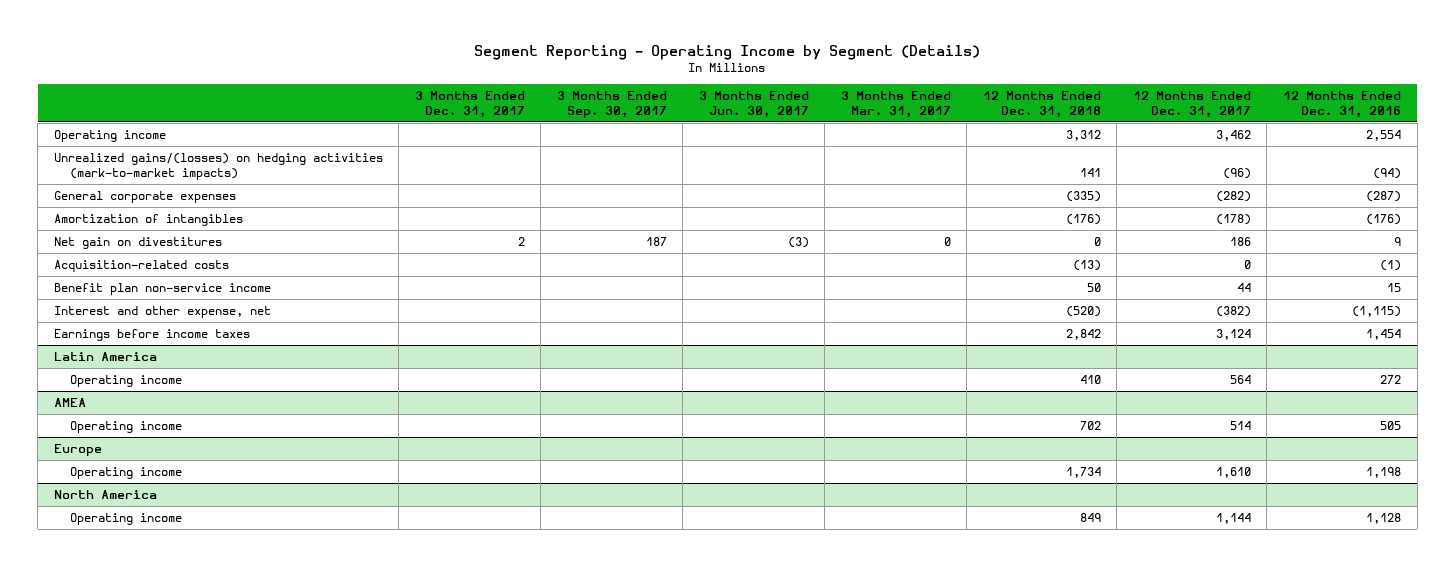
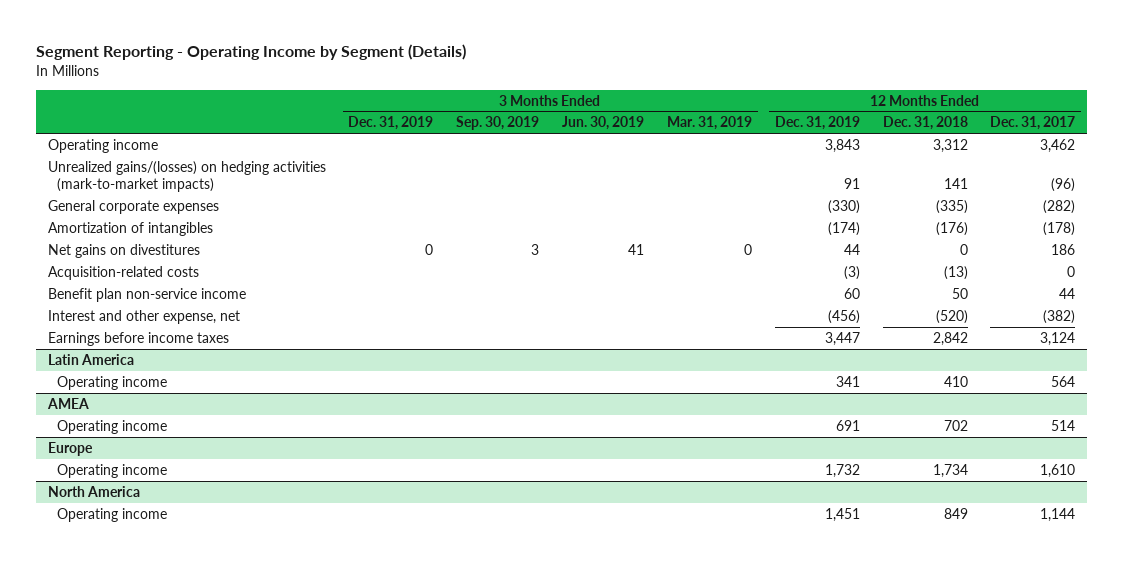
- | 3 Months Ended Dec. 31, 2017 | 3 Months Ended Sep. 30, 2017 | 3 Months Ended Jun. 30, 2017 | 3 Months Ended Mar. 31, 2017 | 12 Months Ended Dec. 31, 2018 | 12 Months Ended Dec. 31, 2017 | 12 Months Ended Dec. 31, 2016
+ | 3 Months Ended Dec. 31, 2019 | 3 Months Ended Sep. 30, 2019 | 3 Months Ended Jun. 30, 2019 | 3 Months Ended Mar. 31, 2019 | 12 Months Ended Dec. 31, 2019 | 12 Months Ended Dec. 31, 2018 | 12 Months Ended Dec. 31, 2017
- Net gain on divestitures | 2 | 187 | (3) | 0 | 0 | 186 | 9
+ Net gains on divestitures | 0 | 3 | 41 | 0 | 44 | 0 | 186

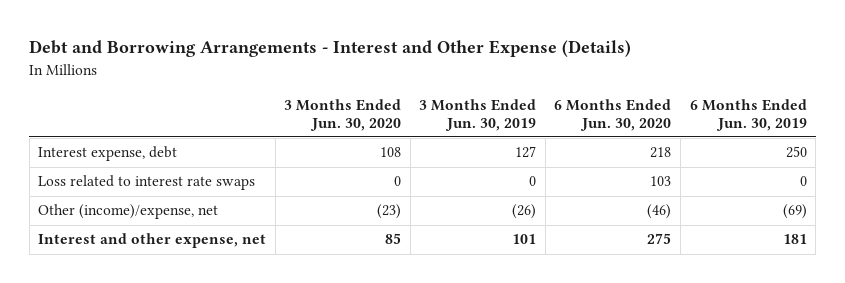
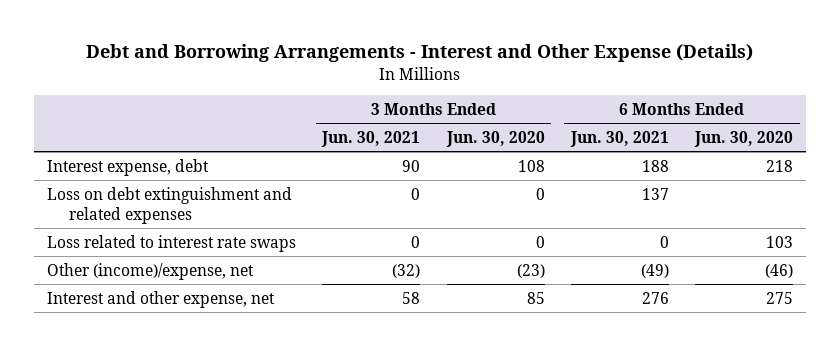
- | 3 Months Ended Jun. 30, 2020 | 3 Months Ended Jun. 30, 2019 | 6 Months Ended Jun. 30, 2020 | 6 Months Ended Jun. 30, 2019
+ | 3 Months Ended Jun. 30, 2021 | 3 Months Ended Jun. 30, 2020 | 6 Months Ended Jun. 30, 2021 | 6 Months Ended Jun. 30, 2020
+ Loss on debt extinguishment and related expenses | 0 | 0 | 137 |

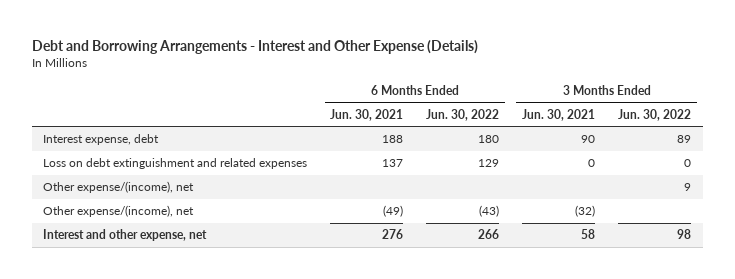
- | 3 Months Ended Jun. 30, 2021 | 3 Months Ended Jun. 30, 2020 | 6 Months Ended Jun. 30, 2021 | 6 Months Ended Jun. 30, 2020
+ | 6 Months Ended Jun. 30, 2021 | 6 Months Ended Jun. 30, 2022 | 3 Months Ended Jun. 30, 2021 | 3 Months Ended Jun. 30, 2022
- Loss related to interest rate swaps | 0 | 0 | 0 | 103
- Other (income)/expense, net | (32) | (23) | (49) | (46)
+ Other expense/(income), net | | | | 9
+ Other expense/(income), net | (49) | (43) | (32) |

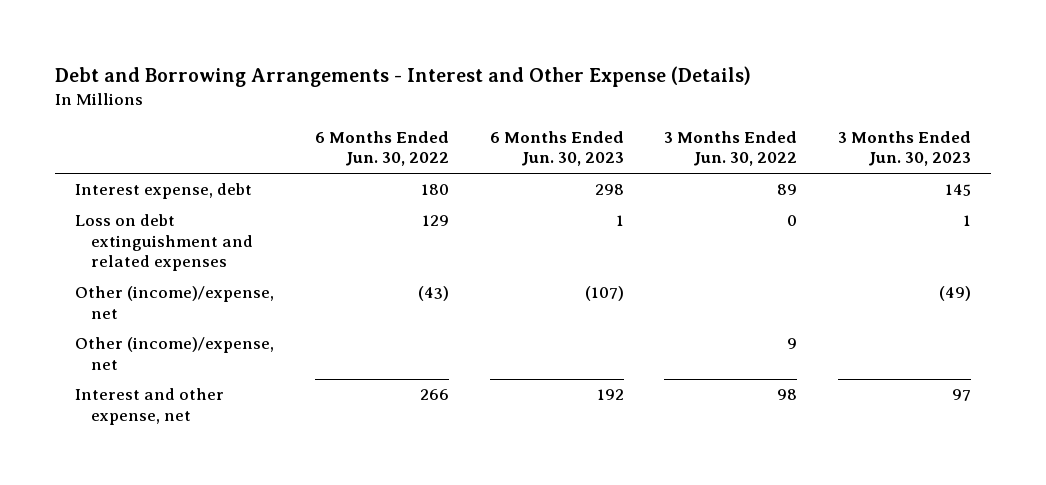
- | 6 Months Ended Jun. 30, 2021 | 6 Months Ended Jun. 30, 2022 | 3 Months Ended Jun. 30, 2021 | 3 Months Ended Jun. 30, 2022
+ | 6 Months Ended Jun. 30, 2022 | 6 Months Ended Jun. 30, 2023 | 3 Months Ended Jun. 30, 2022 | 3 Months Ended Jun. 30, 2023
- Other expense/(income), net | | | | 9
- Other expense/(income), net | (49) | (43) | (32) |
+ Other (income)/expense, net | (43) | (107) | | (49)
+ Other (income)/expense, net | | | 9 |

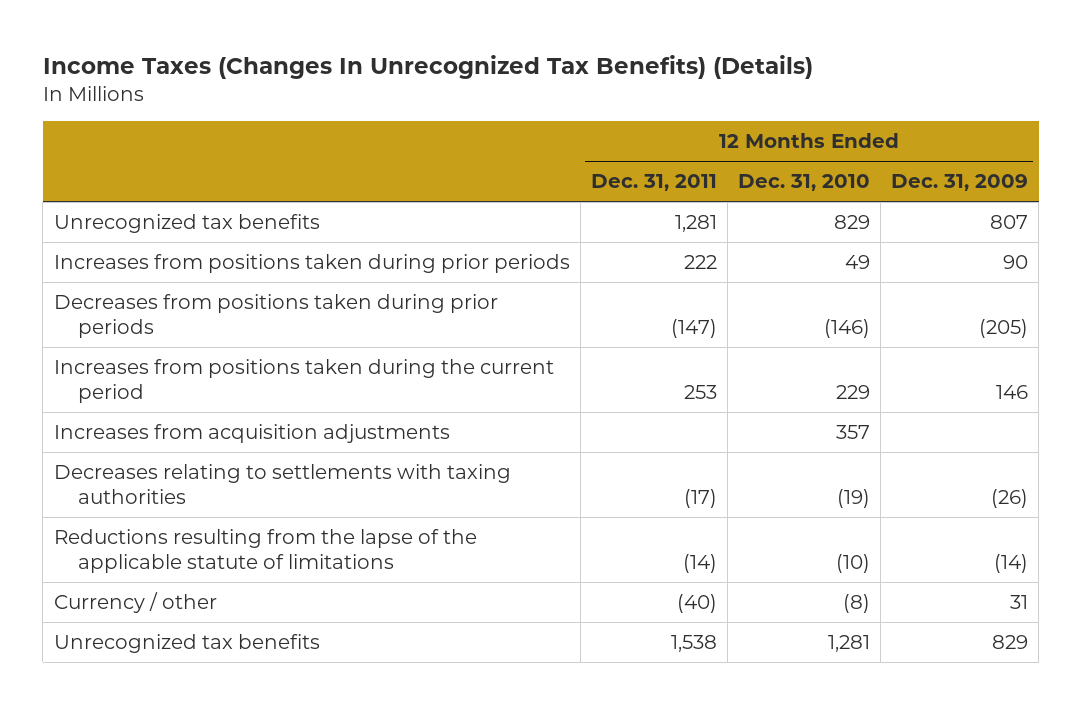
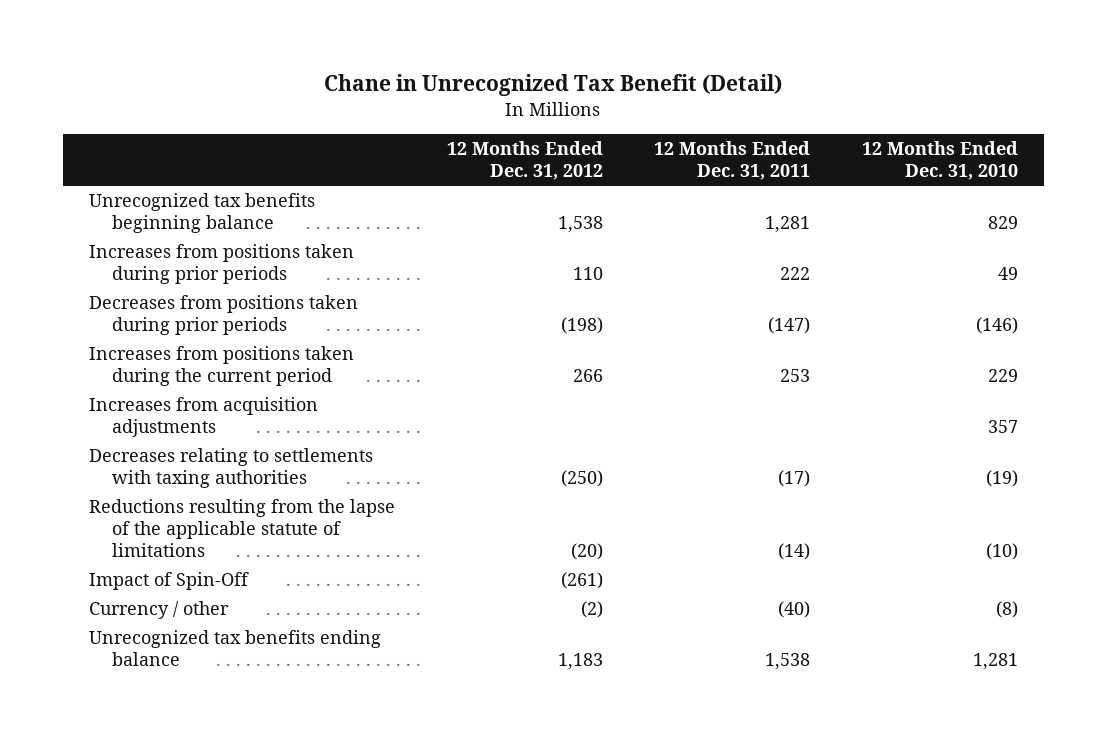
- Income Taxes (Changes In Unrecognized Tax Benefits) (Details)
+ Chane in Unrecognized Tax Benefit (Detail)
- | 12 Months Ended Dec. 31, 2011 | 12 Months Ended Dec. 31, 2010 | 12 Months Ended Dec. 31, 2009
+ | 12 Months Ended Dec. 31, 2012 | 12 Months Ended Dec. 31, 2011 | 12 Months Ended Dec. 31, 2010
- Unrecognized tax benefits | 1,281 | 829 | 807
+ Unrecognized tax benefits beginning balance | 1,538 | 1,281 | 829
+ Impact of Spin-Off | (261) | |
- Unrecognized tax benefits | 1,538 | 1,281 | 829
+ Unrecognized tax benefits ending balance | 1,183 | 1,538 | 1,281

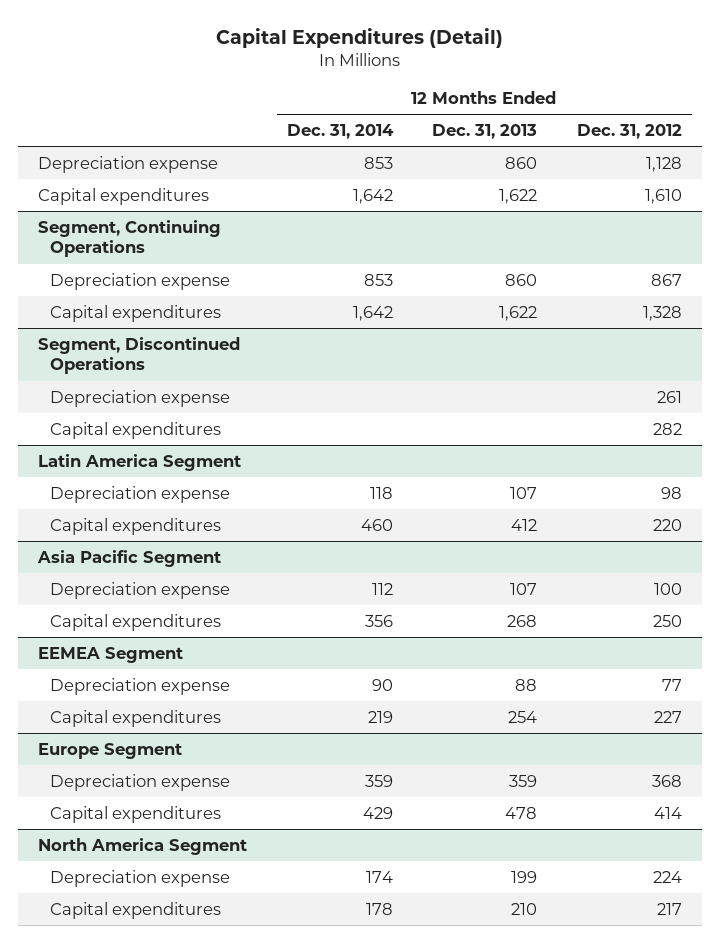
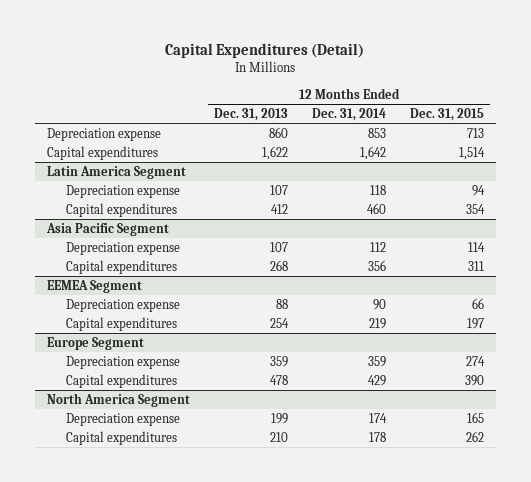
- | 12 Months Ended Dec. 31, 2014 | 12 Months Ended Dec. 31, 2013 | 12 Months Ended Dec. 31, 2012
+ | 12 Months Ended Dec. 31, 2013 | 12 Months Ended Dec. 31, 2014 | 12 Months Ended Dec. 31, 2015
- Segment, Continuing Operations
- Depreciation expense | 853 | 860 | 867
- Capital expenditures | 1,642 | 1,622 | 1,328
- Segment, Discontinued Operations
- Depreciation expense | | | 261
- Capital expenditures | | | 282

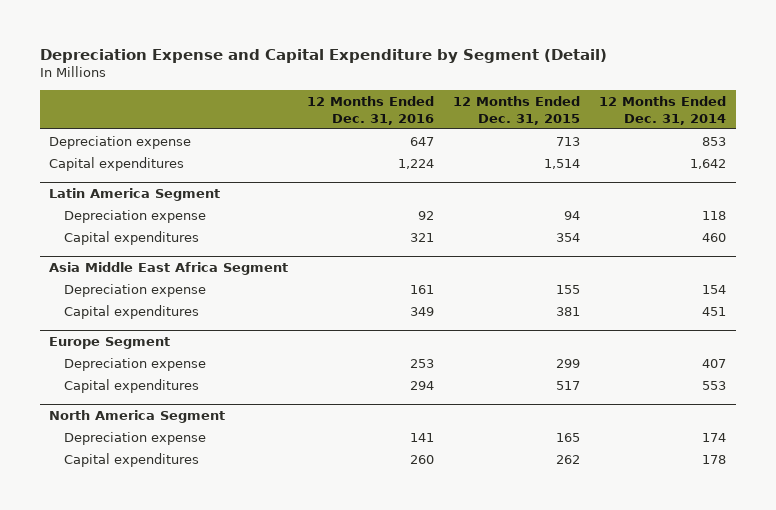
- Capital Expenditures (Detail)
+ Depreciation Expense and Capital Expenditure by Segment (Detail)
- | 12 Months Ended Dec. 31, 2013 | 12 Months Ended Dec. 31, 2014 | 12 Months Ended Dec. 31, 2015
+ | 12 Months Ended Dec. 31, 2016 | 12 Months Ended Dec. 31, 2015 | 12 Months Ended Dec. 31, 2014
- Asia Pacific Segment
- Depreciation expense | 107 | 112 | 114
- Capital expenditures | 268 | 356 | 311
- EEMEA Segment
- Depreciation expense | 88 | 90 | 66
- Capital expenditures | 254 | 219 | 197
+ Asia Middle East Africa Segment
+ Depreciation expense | 161 | 155 | 154
+ Capital expenditures | 349 | 381 | 451
@ Europe Segment
- Depreciation expense | 359 | 359 | 274
- Capital expenditures | 478 | 429 | 390
+ Depreciation expense | 253 | 299 | 407
+ Capital expenditures | 294 | 517 | 553

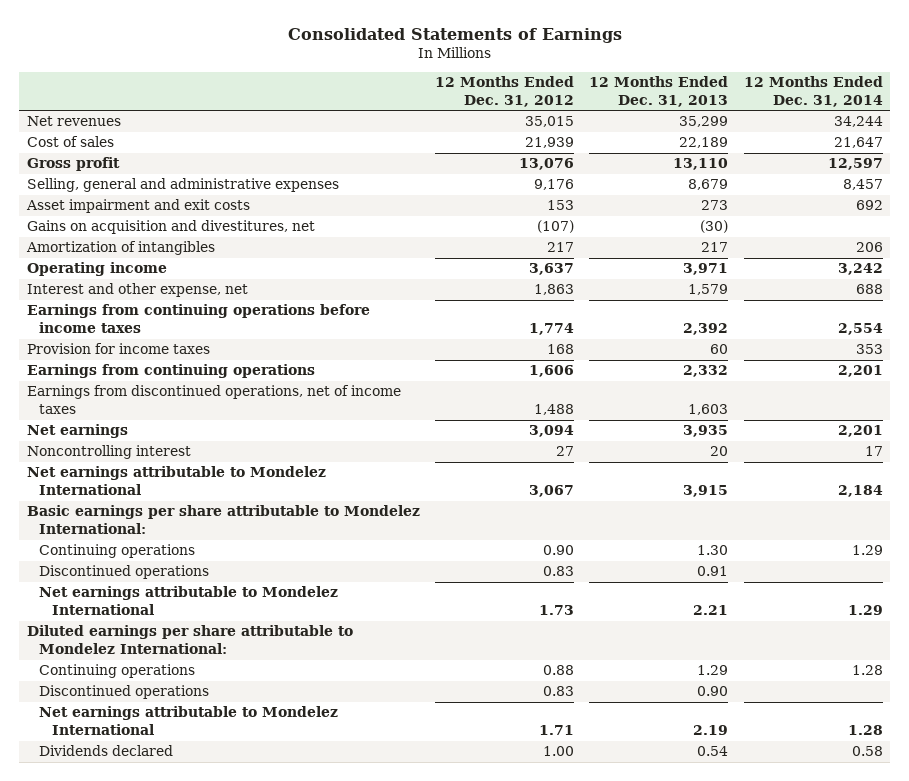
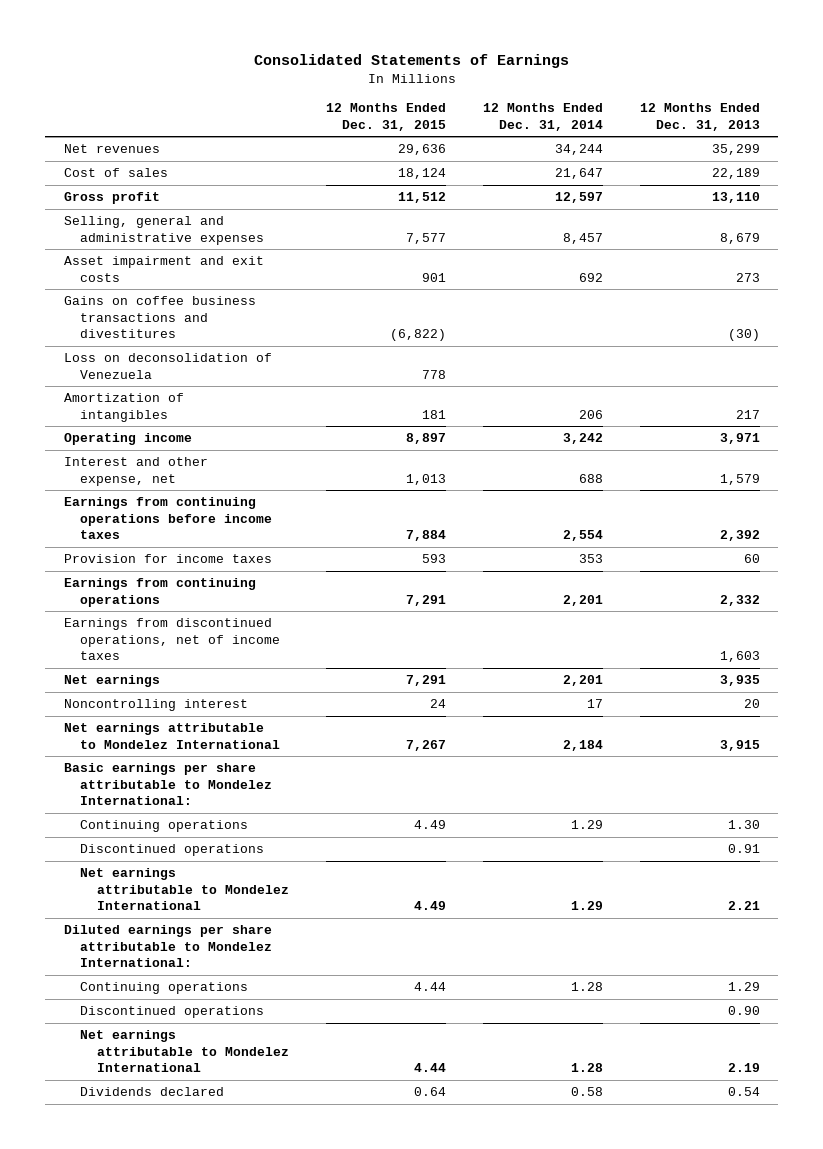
- | 12 Months Ended Dec. 31, 2012 | 12 Months Ended Dec. 31, 2013 | 12 Months Ended Dec. 31, 2014
+ | 12 Months Ended Dec. 31, 2015 | 12 Months Ended Dec. 31, 2014 | 12 Months Ended Dec. 31, 2013
- Gains on acquisition and divestitures, net | (107) | (30) |
+ Gains on coffee business transactions and divestitures | (6,822) | | (30)
+ Loss on deconsolidation of Venezuela | 778 | |

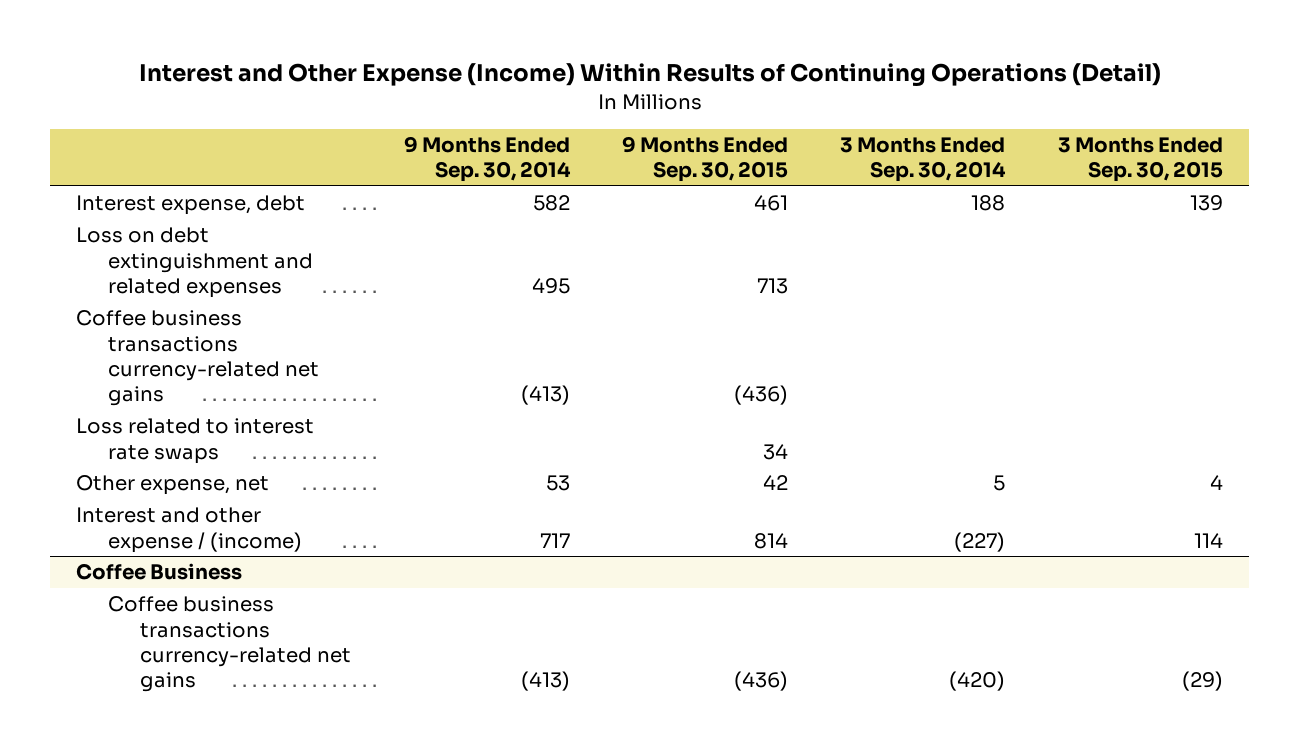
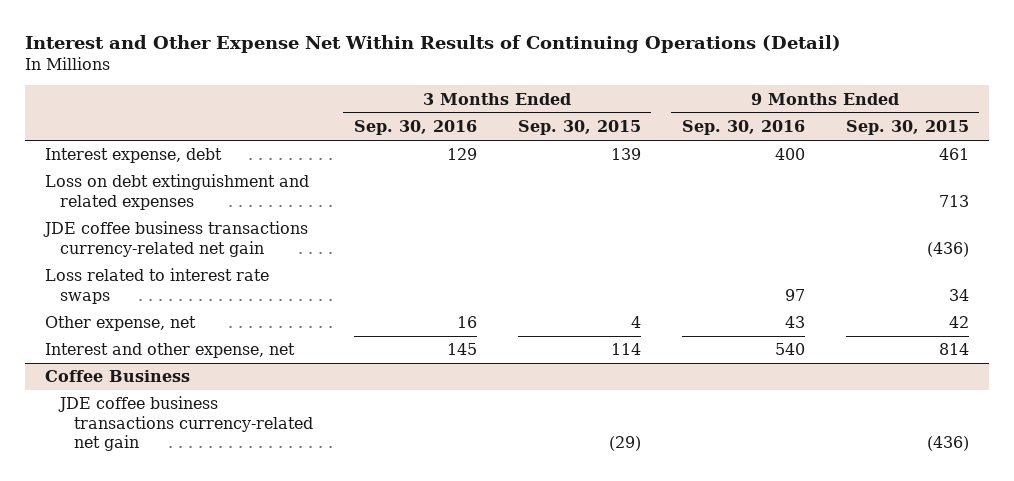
- Interest and Other Expense (Income) Within Results of Continuing Operations (Detail)
+ Interest and Other Expense Net Within Results of Continuing Operations (Detail)
- | 9 Months Ended Sep. 30, 2014 | 9 Months Ended Sep. 30, 2015 | 3 Months Ended Sep. 30, 2014 | 3 Months Ended Sep. 30, 2015
+ | 3 Months Ended Sep. 30, 2016 | 3 Months Ended Sep. 30, 2015 | 9 Months Ended Sep. 30, 2016 | 9 Months Ended Sep. 30, 2015
- Coffee business transactions currency-related net gains | (413) | (436) | |
+ JDE coffee business transactions currency-related net gain | | | | (436)
- Interest and other expense / (income) | 717 | 814 | (227) | 114
+ Interest and other expense, net | 145 | 114 | 540 | 814
@ Coffee Business
- Coffee business transactions currency-related net gains | (413) | (436) | (420) | (29)
+ JDE coffee business transactions currency-related net gain | | (29) | | (436)

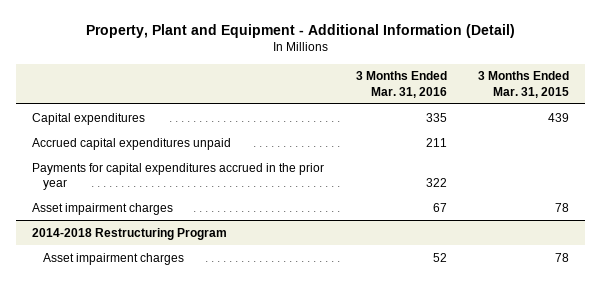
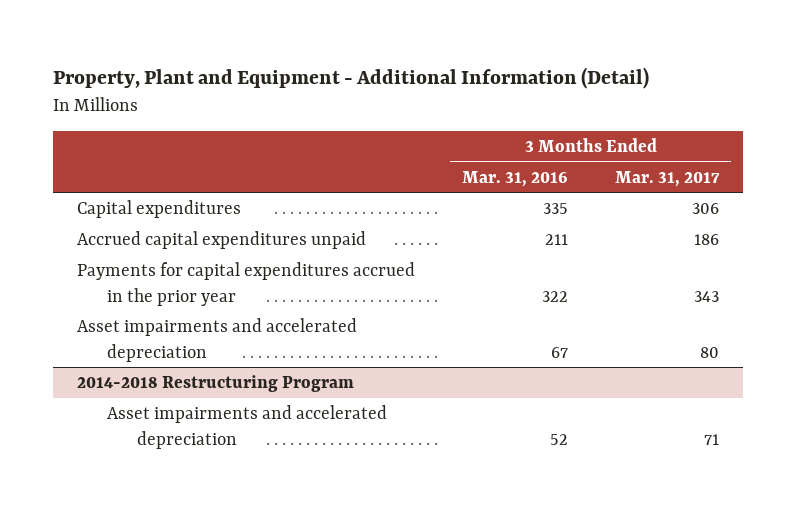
- | 3 Months Ended Mar. 31, 2016 | 3 Months Ended Mar. 31, 2015
+ | 3 Months Ended Mar. 31, 2016 | 3 Months Ended Mar. 31, 2017
- Asset impairment charges | 67 | 78
+ Asset impairments and accelerated depreciation | 67 | 80
@ 2014-2018 Restructuring Program
- Asset impairment charges | 52 | 78
+ Asset impairments and accelerated depreciation | 52 | 71

